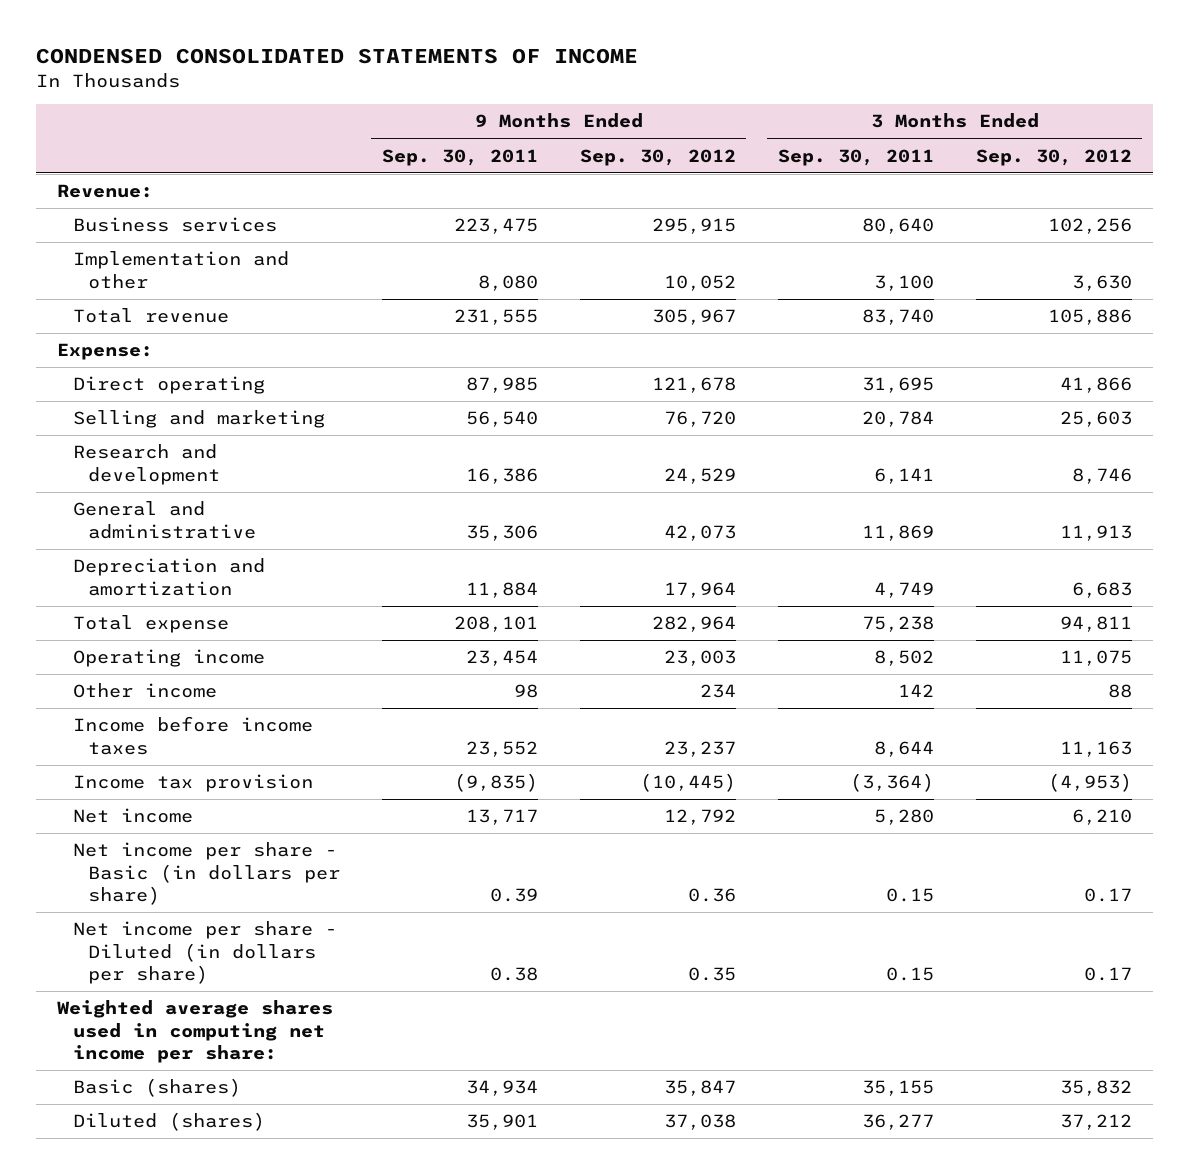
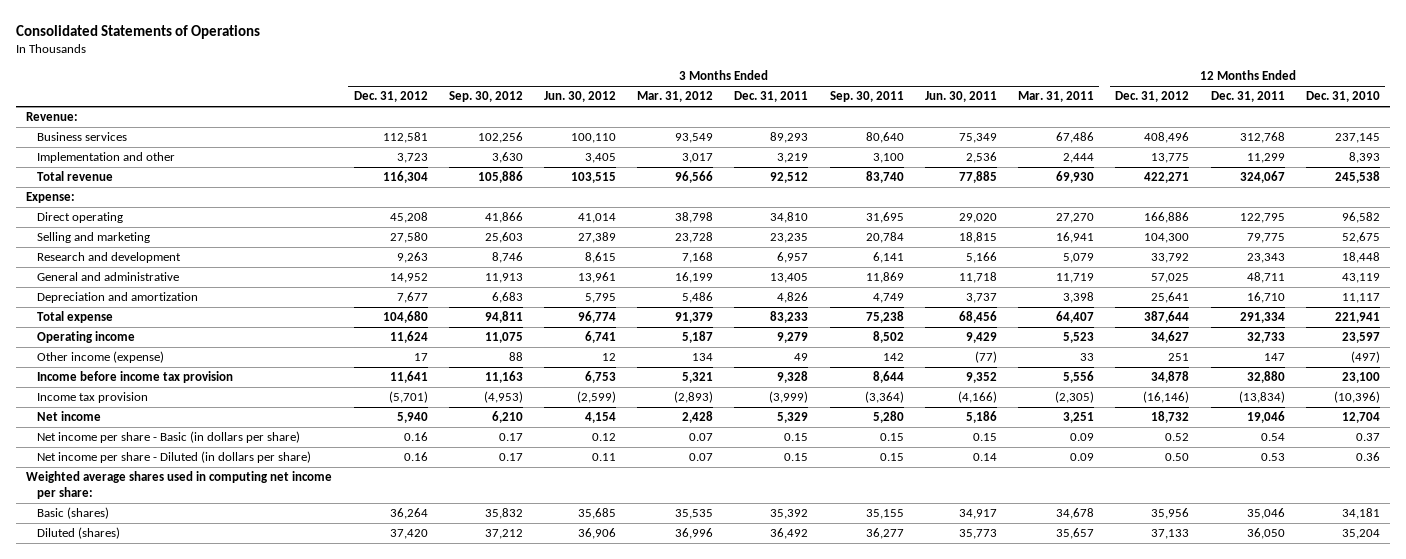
- CONDENSED CONSOLIDATED STATEMENTS OF INCOME
+ Consolidated Statements of Operations
- | 9 Months Ended Sep. 30, 2011 | 9 Months Ended Sep. 30, 2012 | 3 Months Ended Sep. 30, 2011 | 3 Months Ended Sep. 30, 2012
+ | 3 Months Ended Dec. 31, 2012 | 3 Months Ended Sep. 30, 2012 | 3 Months Ended Jun. 30, 2012 | 3 Months Ended Mar. 31, 2012 | 3 Months Ended Dec. 31, 2011 | 3 Months Ended Sep. 30, 2011 | 3 Months Ended Jun. 30, 2011 | 3 Months Ended Mar. 31, 2011 | 12 Months Ended Dec. 31, 2012 | 12 Months Ended Dec. 31, 2011 | 12 Months Ended Dec. 31, 2010
- Other income | 98 | 234 | 142 | 88
- Income before income taxes | 23,552 | 23,237 | 8,644 | 11,163
+ Other income (expense) | 17 | 88 | 12 | 134 | 49 | 142 | (77) | 33 | 251 | 147 | (497)
+ Income before income tax provision | 11,641 | 11,163 | 6,753 | 5,321 | 9,328 | 8,644 | 9,352 | 5,556 | 34,878 | 32,880 | 23,100

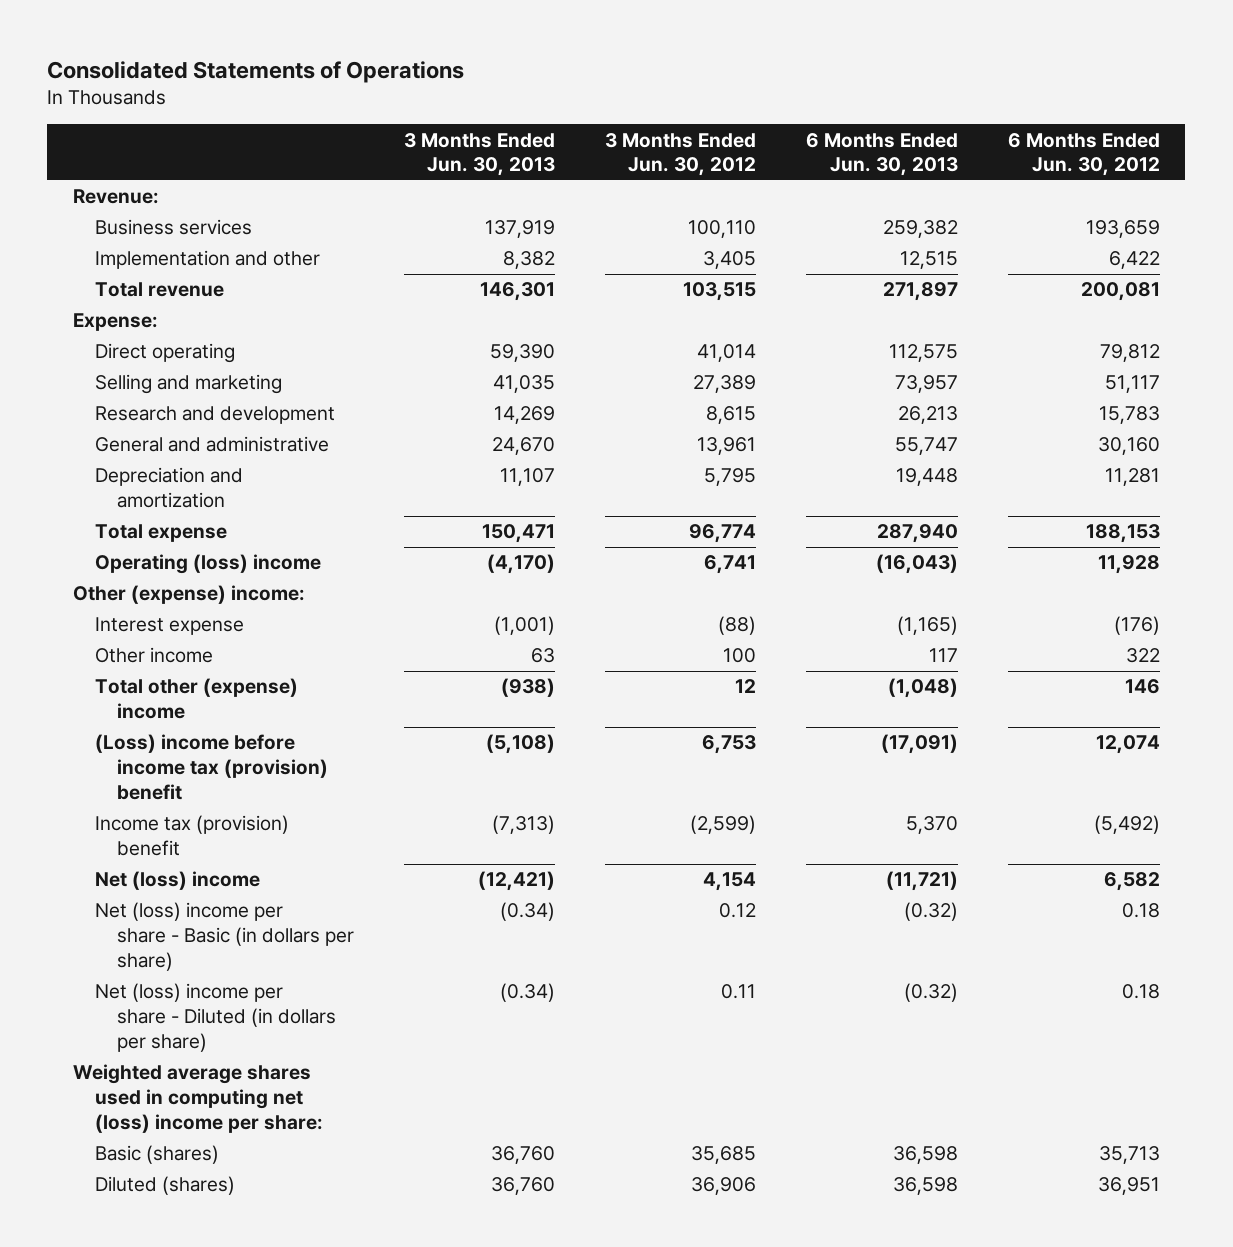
- | 3 Months Ended Dec. 31, 2012 | 3 Months Ended Sep. 30, 2012 | 3 Months Ended Jun. 30, 2012 | 3 Months Ended Mar. 31, 2012 | 3 Months Ended Dec. 31, 2011 | 3 Months Ended Sep. 30, 2011 | 3 Months Ended Jun. 30, 2011 | 3 Months Ended Mar. 31, 2011 | 12 Months Ended Dec. 31, 2012 | 12 Months Ended Dec. 31, 2011 | 12 Months Ended Dec. 31, 2010
+ | 3 Months Ended Jun. 30, 2013 | 3 Months Ended Jun. 30, 2012 | 6 Months Ended Jun. 30, 2013 | 6 Months Ended Jun. 30, 2012
- Operating income | 11,624 | 11,075 | 6,741 | 5,187 | 9,279 | 8,502 | 9,429 | 5,523 | 34,627 | 32,733 | 23,597
- Other income (expense) | 17 | 88 | 12 | 134 | 49 | 142 | (77) | 33 | 251 | 147 | (497)
- Income before income tax provision | 11,641 | 11,163 | 6,753 | 5,321 | 9,328 | 8,644 | 9,352 | 5,556 | 34,878 | 32,880 | 23,100
- Income tax provision | (5,701) | (4,953) | (2,599) | (2,893) | (3,999) | (3,364) | (4,166) | (2,305) | (16,146) | (13,834) | (10,396)
- Net income | 5,940 | 6,210 | 4,154 | 2,428 | 5,329 | 5,280 | 5,186 | 3,251 | 18,732 | 19,046 | 12,704
- Net income per share - Basic (in dollars per share) | 0.16 | 0.17 | 0.12 | 0.07 | 0.15 | 0.15 | 0.15 | 0.09 | 0.52 | 0.54 | 0.37
- Net income per share - Diluted (in dollars per share) | 0.16 | 0.17 | 0.11 | 0.07 | 0.15 | 0.15 | 0.14 | 0.09 | 0.50 | 0.53 | 0.36
- Weighted average shares used in computing net income per share:
+ Operating (loss) income | (4,170) | 6,741 | (16,043) | 11,928
+ Other (expense) income:
+ Interest expense | (1,001) | (88) | (1,165) | (176)
+ Other income | 63 | 100 | 117 | 322
+ Total other (expense) income | (938) | 12 | (1,048) | 146
+ (Loss) income before income tax (provision) benefit | (5,108) | 6,753 | (17,091) | 12,074
+ Income tax (provision) benefit | (7,313) | (2,599) | 5,370 | (5,492)
+ Net (loss) income | (12,421) | 4,154 | (11,721) | 6,582
+ Net (loss) income per share - Basic (in dollars per share) | (0.34) | 0.12 | (0.32) | 0.18
+ Net (loss) income per share - Diluted (in dollars per share) | (0.34) | 0.11 | (0.32) | 0.18
+ Weighted average shares used in computing net (loss) income per share:

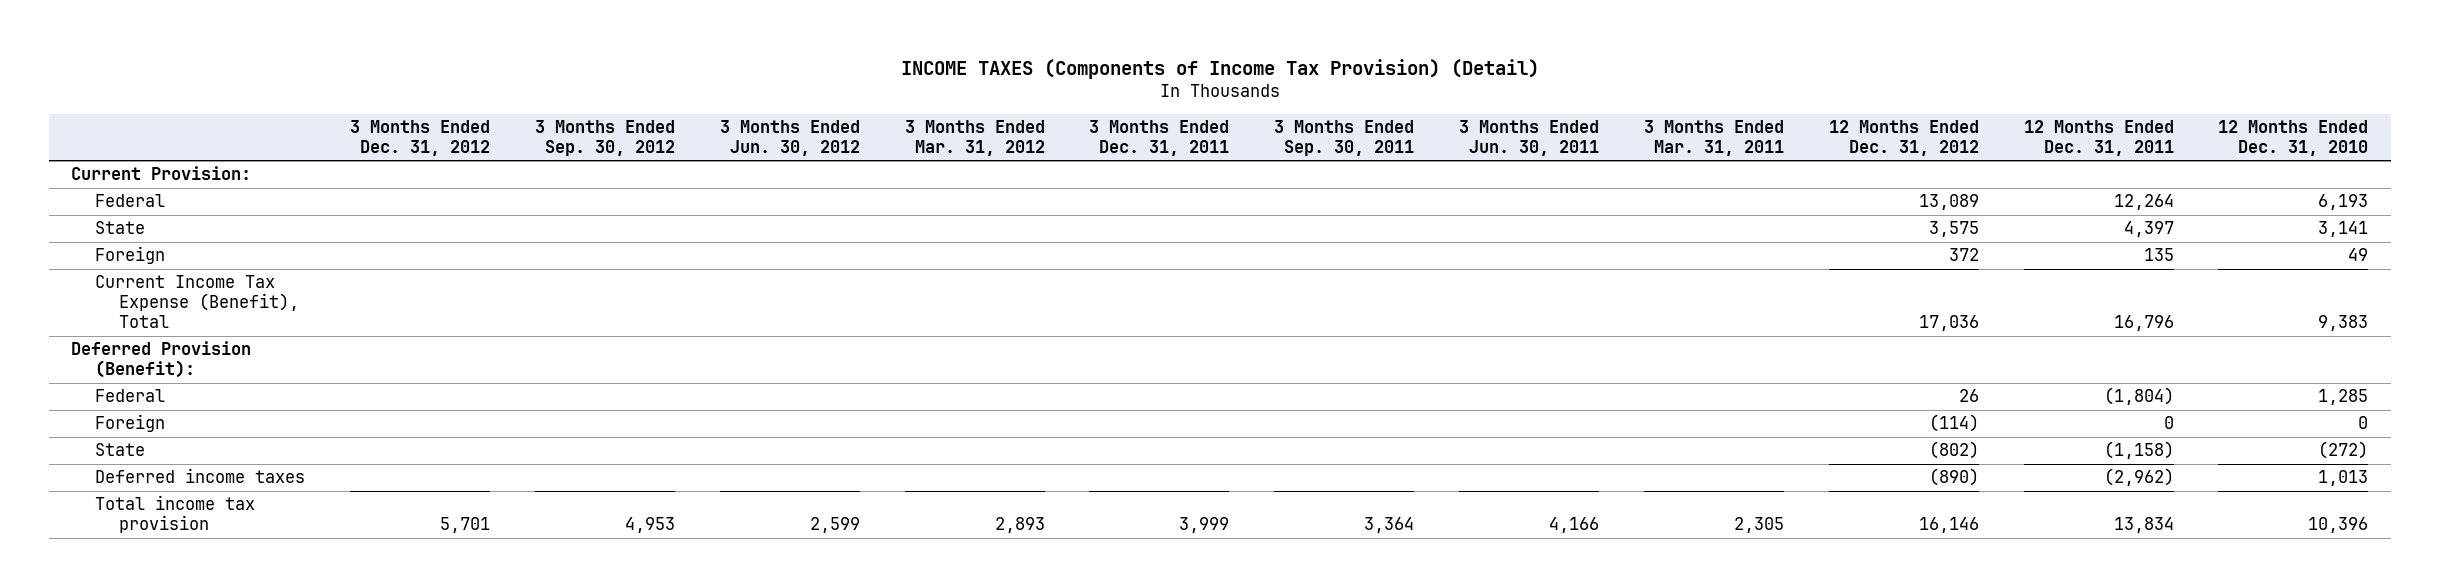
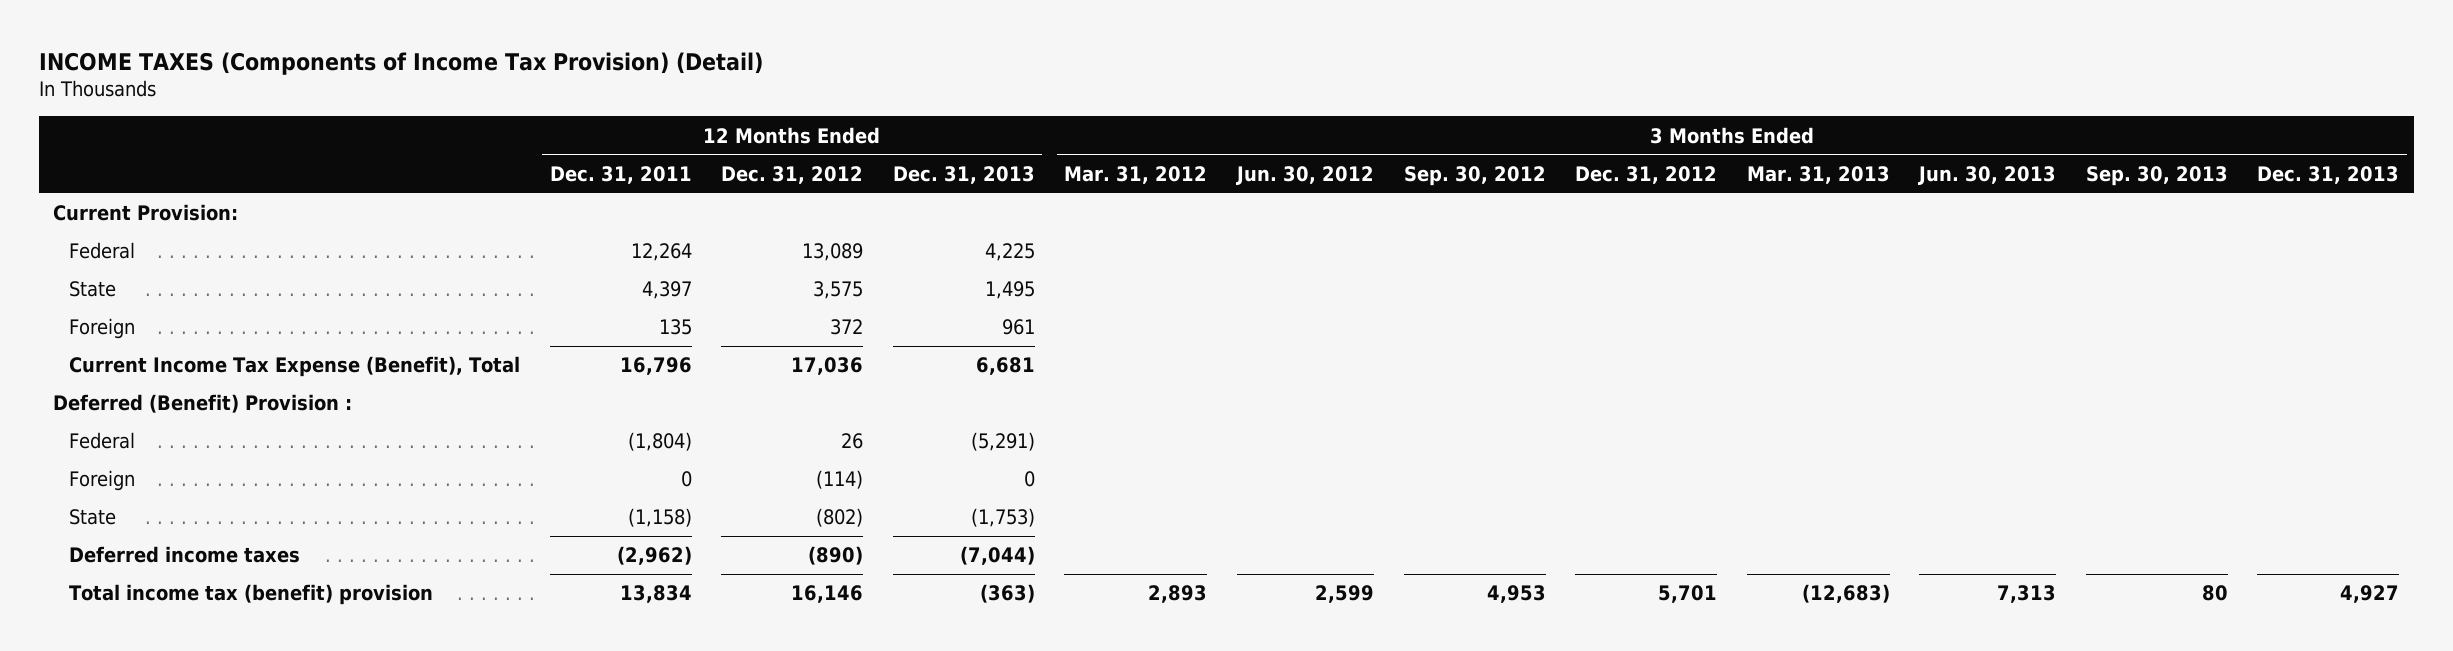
- | 3 Months Ended Dec. 31, 2012 | 3 Months Ended Sep. 30, 2012 | 3 Months Ended Jun. 30, 2012 | 3 Months Ended Mar. 31, 2012 | 3 Months Ended Dec. 31, 2011 | 3 Months Ended Sep. 30, 2011 | 3 Months Ended Jun. 30, 2011 | 3 Months Ended Mar. 31, 2011 | 12 Months Ended Dec. 31, 2012 | 12 Months Ended Dec. 31, 2011 | 12 Months Ended Dec. 31, 2010
+ | 12 Months Ended Dec. 31, 2011 | 12 Months Ended Dec. 31, 2012 | 12 Months Ended Dec. 31, 2013 | 3 Months Ended Mar. 31, 2012 | 3 Months Ended Jun. 30, 2012 | 3 Months Ended Sep. 30, 2012 | 3 Months Ended Dec. 31, 2012 | 3 Months Ended Mar. 31, 2013 | 3 Months Ended Jun. 30, 2013 | 3 Months Ended Sep. 30, 2013 | 3 Months Ended Dec. 31, 2013
- Deferred Provision (Benefit):
+ Deferred (Benefit) Provision :
- Total income tax provision | 5,701 | 4,953 | 2,599 | 2,893 | 3,999 | 3,364 | 4,166 | 2,305 | 16,146 | 13,834 | 10,396
+ Total income tax (benefit) provision | 13,834 | 16,146 | (363) | 2,893 | 2,599 | 4,953 | 5,701 | (12,683) | 7,313 | 80 | 4,927

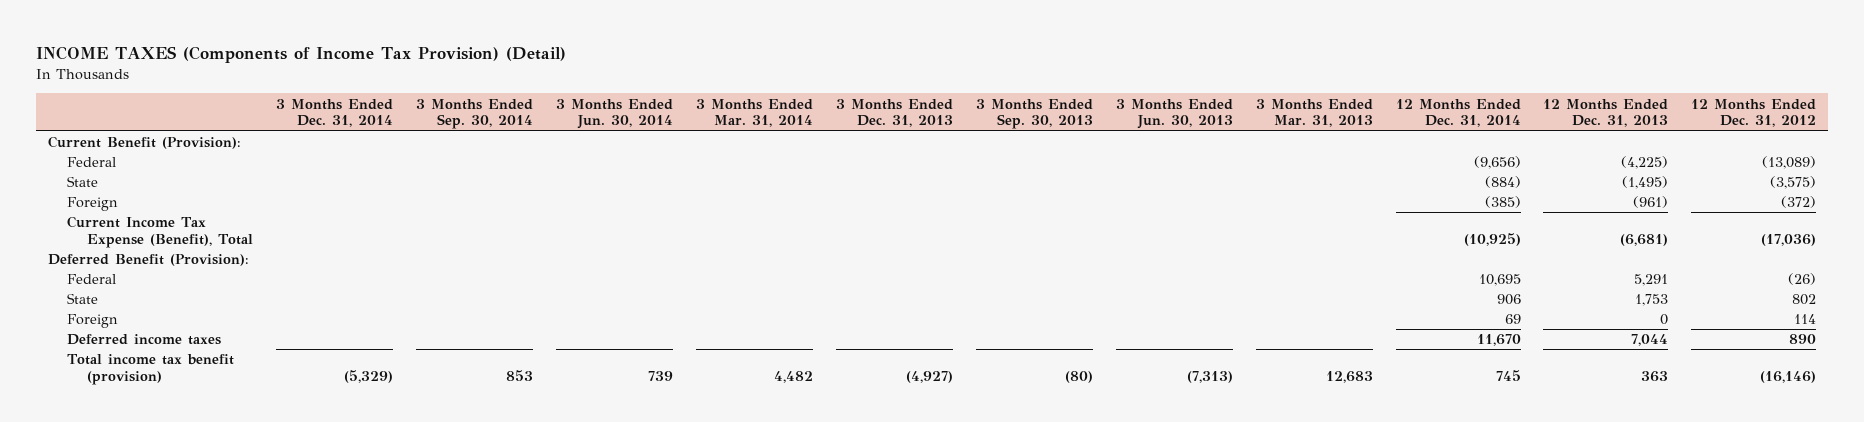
- | 12 Months Ended Dec. 31, 2011 | 12 Months Ended Dec. 31, 2012 | 12 Months Ended Dec. 31, 2013 | 3 Months Ended Mar. 31, 2012 | 3 Months Ended Jun. 30, 2012 | 3 Months Ended Sep. 30, 2012 | 3 Months Ended Dec. 31, 2012 | 3 Months Ended Mar. 31, 2013 | 3 Months Ended Jun. 30, 2013 | 3 Months Ended Sep. 30, 2013 | 3 Months Ended Dec. 31, 2013
+ | 3 Months Ended Dec. 31, 2014 | 3 Months Ended Sep. 30, 2014 | 3 Months Ended Jun. 30, 2014 | 3 Months Ended Mar. 31, 2014 | 3 Months Ended Dec. 31, 2013 | 3 Months Ended Sep. 30, 2013 | 3 Months Ended Jun. 30, 2013 | 3 Months Ended Mar. 31, 2013 | 12 Months Ended Dec. 31, 2014 | 12 Months Ended Dec. 31, 2013 | 12 Months Ended Dec. 31, 2012
- Current Provision:
- Federal | 12,264 | 13,089 | 4,225 | | | | | | | |
- State | 4,397 | 3,575 | 1,495 | | | | | | | |
- Foreign | 135 | 372 | 961 | | | | | | | |
- Current Income Tax Expense (Benefit), Total | 16,796 | 17,036 | 6,681 | | | | | | | |
- Deferred (Benefit) Provision :
- Federal | (1,804) | 26 | (5,291) | | | | | | | |
- Foreign | 0 | (114) | 0 | | | | | | | |
- State | (1,158) | (802) | (1,753) | | | | | | | |
- Deferred income taxes | (2,962) | (890) | (7,044) | | | | | | | |
- Total income tax (benefit) provision | 13,834 | 16,146 | (363) | 2,893 | 2,599 | 4,953 | 5,701 | (12,683) | 7,313 | 80 | 4,927
+ Current Benefit (Provision):
+ Federal | | | | | | | | | (9,656) | (4,225) | (13,089)
+ State | | | | | | | | | (884) | (1,495) | (3,575)
+ Foreign | | | | | | | | | (385) | (961) | (372)
+ Current Income Tax Expense (Benefit), Total | | | | | | | | | (10,925) | (6,681) | (17,036)
+ Deferred Benefit (Provision):
+ Federal | | | | | | | | | 10,695 | 5,291 | (26)
+ State | | | | | | | | | 906 | 1,753 | 802
+ Foreign | | | | | | | | | 69 | 0 | 114
+ Deferred income taxes | | | | | | | | | 11,670 | 7,044 | 890
+ Total income tax benefit (provision) | (5,329) | 853 | 739 | 4,482 | (4,927) | (80) | (7,313) | 12,683 | 745 | 363 | (16,146)

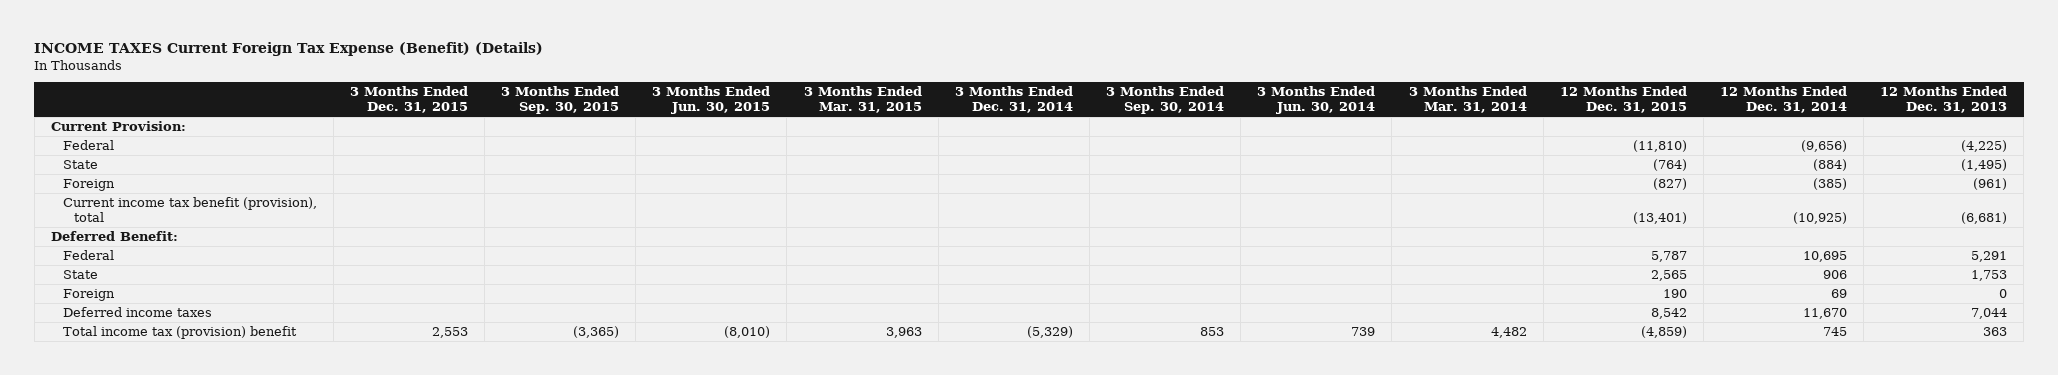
- INCOME TAXES (Components of Income Tax Provision) (Detail)
+ INCOME TAXES Current Foreign Tax Expense (Benefit) (Details)
- | 3 Months Ended Dec. 31, 2014 | 3 Months Ended Sep. 30, 2014 | 3 Months Ended Jun. 30, 2014 | 3 Months Ended Mar. 31, 2014 | 3 Months Ended Dec. 31, 2013 | 3 Months Ended Sep. 30, 2013 | 3 Months Ended Jun. 30, 2013 | 3 Months Ended Mar. 31, 2013 | 12 Months Ended Dec. 31, 2014 | 12 Months Ended Dec. 31, 2013 | 12 Months Ended Dec. 31, 2012
+ | 3 Months Ended Dec. 31, 2015 | 3 Months Ended Sep. 30, 2015 | 3 Months Ended Jun. 30, 2015 | 3 Months Ended Mar. 31, 2015 | 3 Months Ended Dec. 31, 2014 | 3 Months Ended Sep. 30, 2014 | 3 Months Ended Jun. 30, 2014 | 3 Months Ended Mar. 31, 2014 | 12 Months Ended Dec. 31, 2015 | 12 Months Ended Dec. 31, 2014 | 12 Months Ended Dec. 31, 2013
- Current Benefit (Provision):
+ Current Provision:
- Current Income Tax Expense (Benefit), Total | | | | | | | | | (10,925) | (6,681) | (17,036)
- Deferred Benefit (Provision):
+ Current income tax benefit (provision), total | | | | | | | | | (13,401) | (10,925) | (6,681)
+ Deferred Benefit:
- Total income tax benefit (provision) | (5,329) | 853 | 739 | 4,482 | (4,927) | (80) | (7,313) | 12,683 | 745 | 363 | (16,146)
+ Total income tax (provision) benefit | 2,553 | (3,365) | (8,010) | 3,963 | (5,329) | 853 | 739 | 4,482 | (4,859) | 745 | 363

